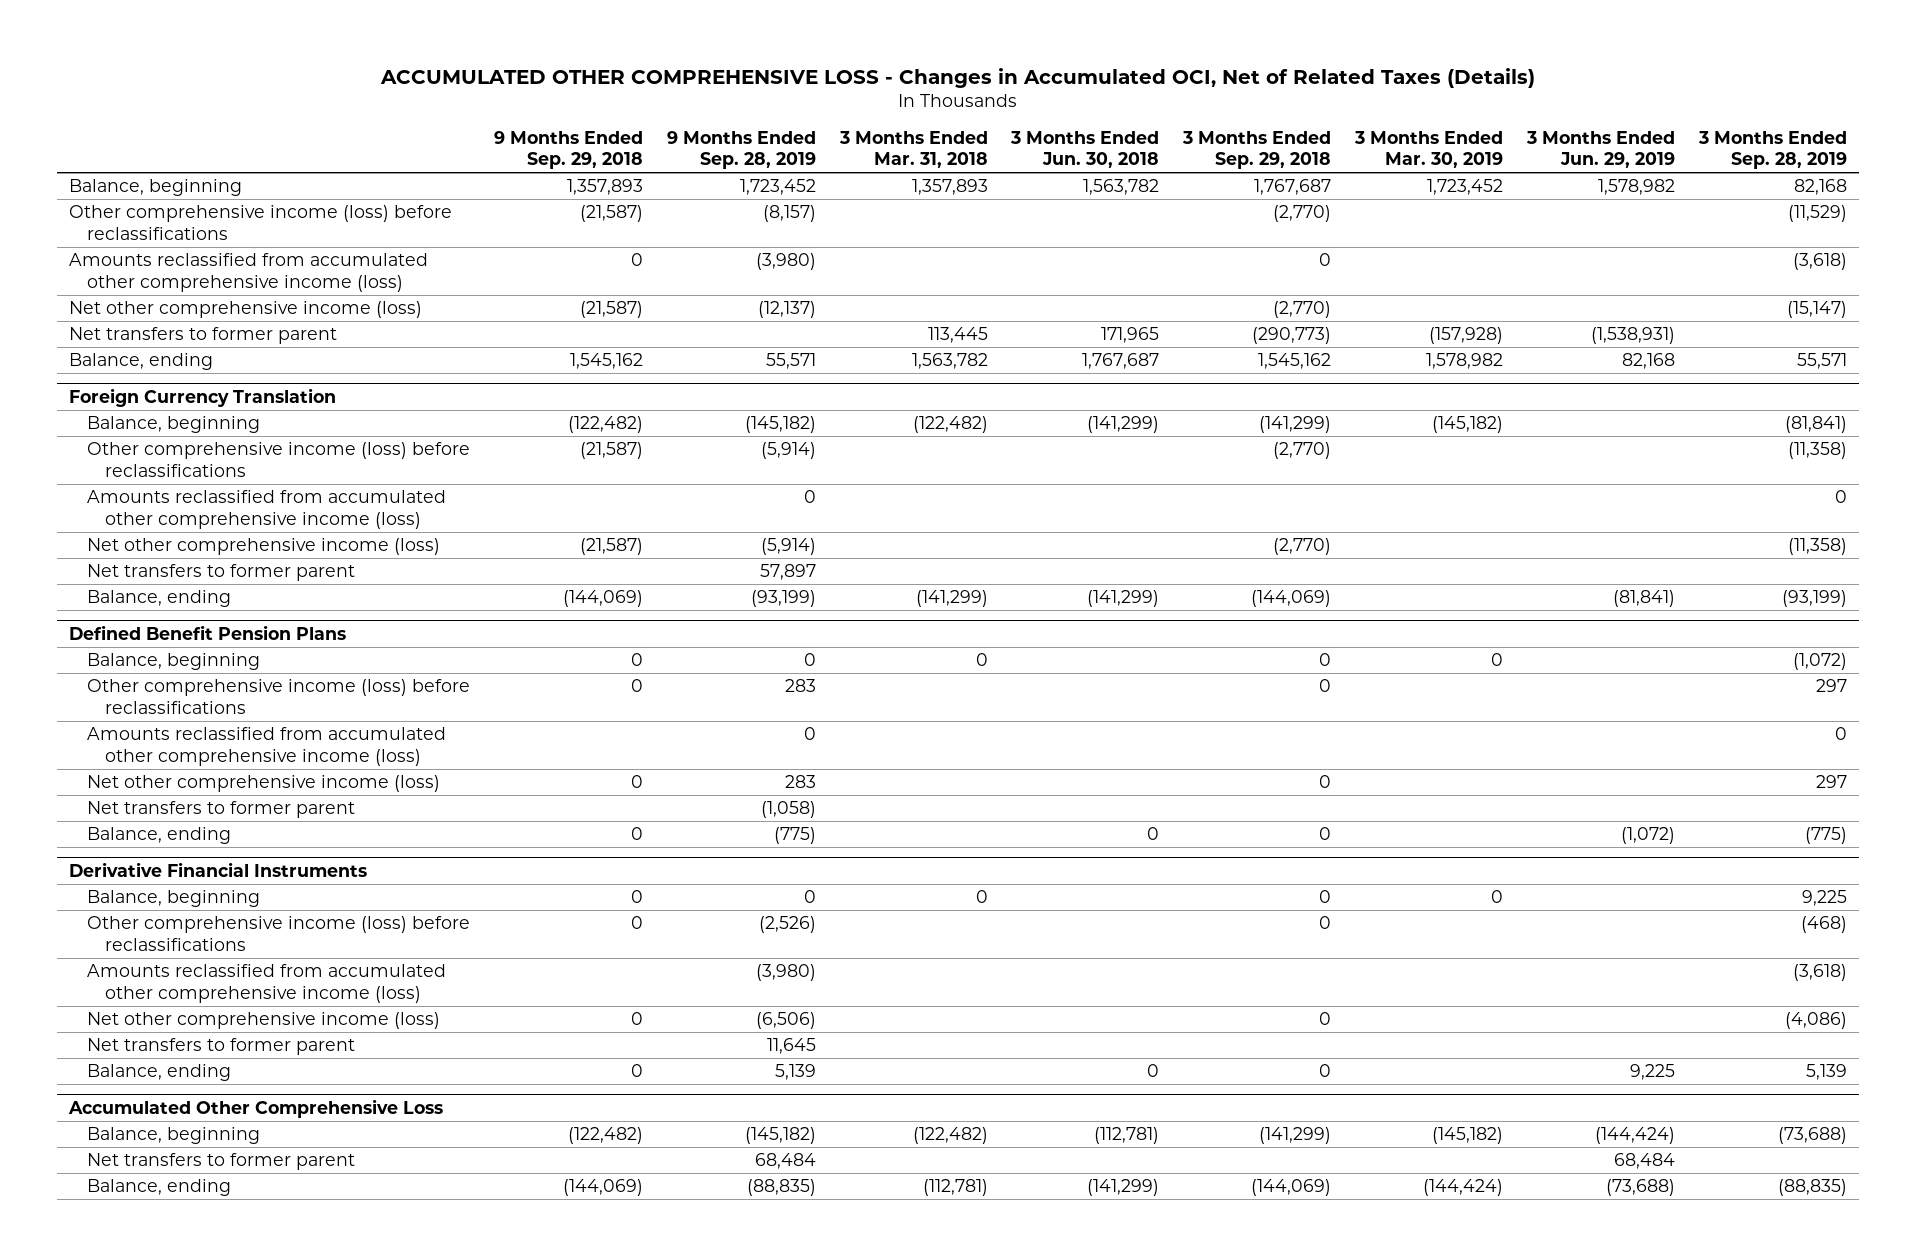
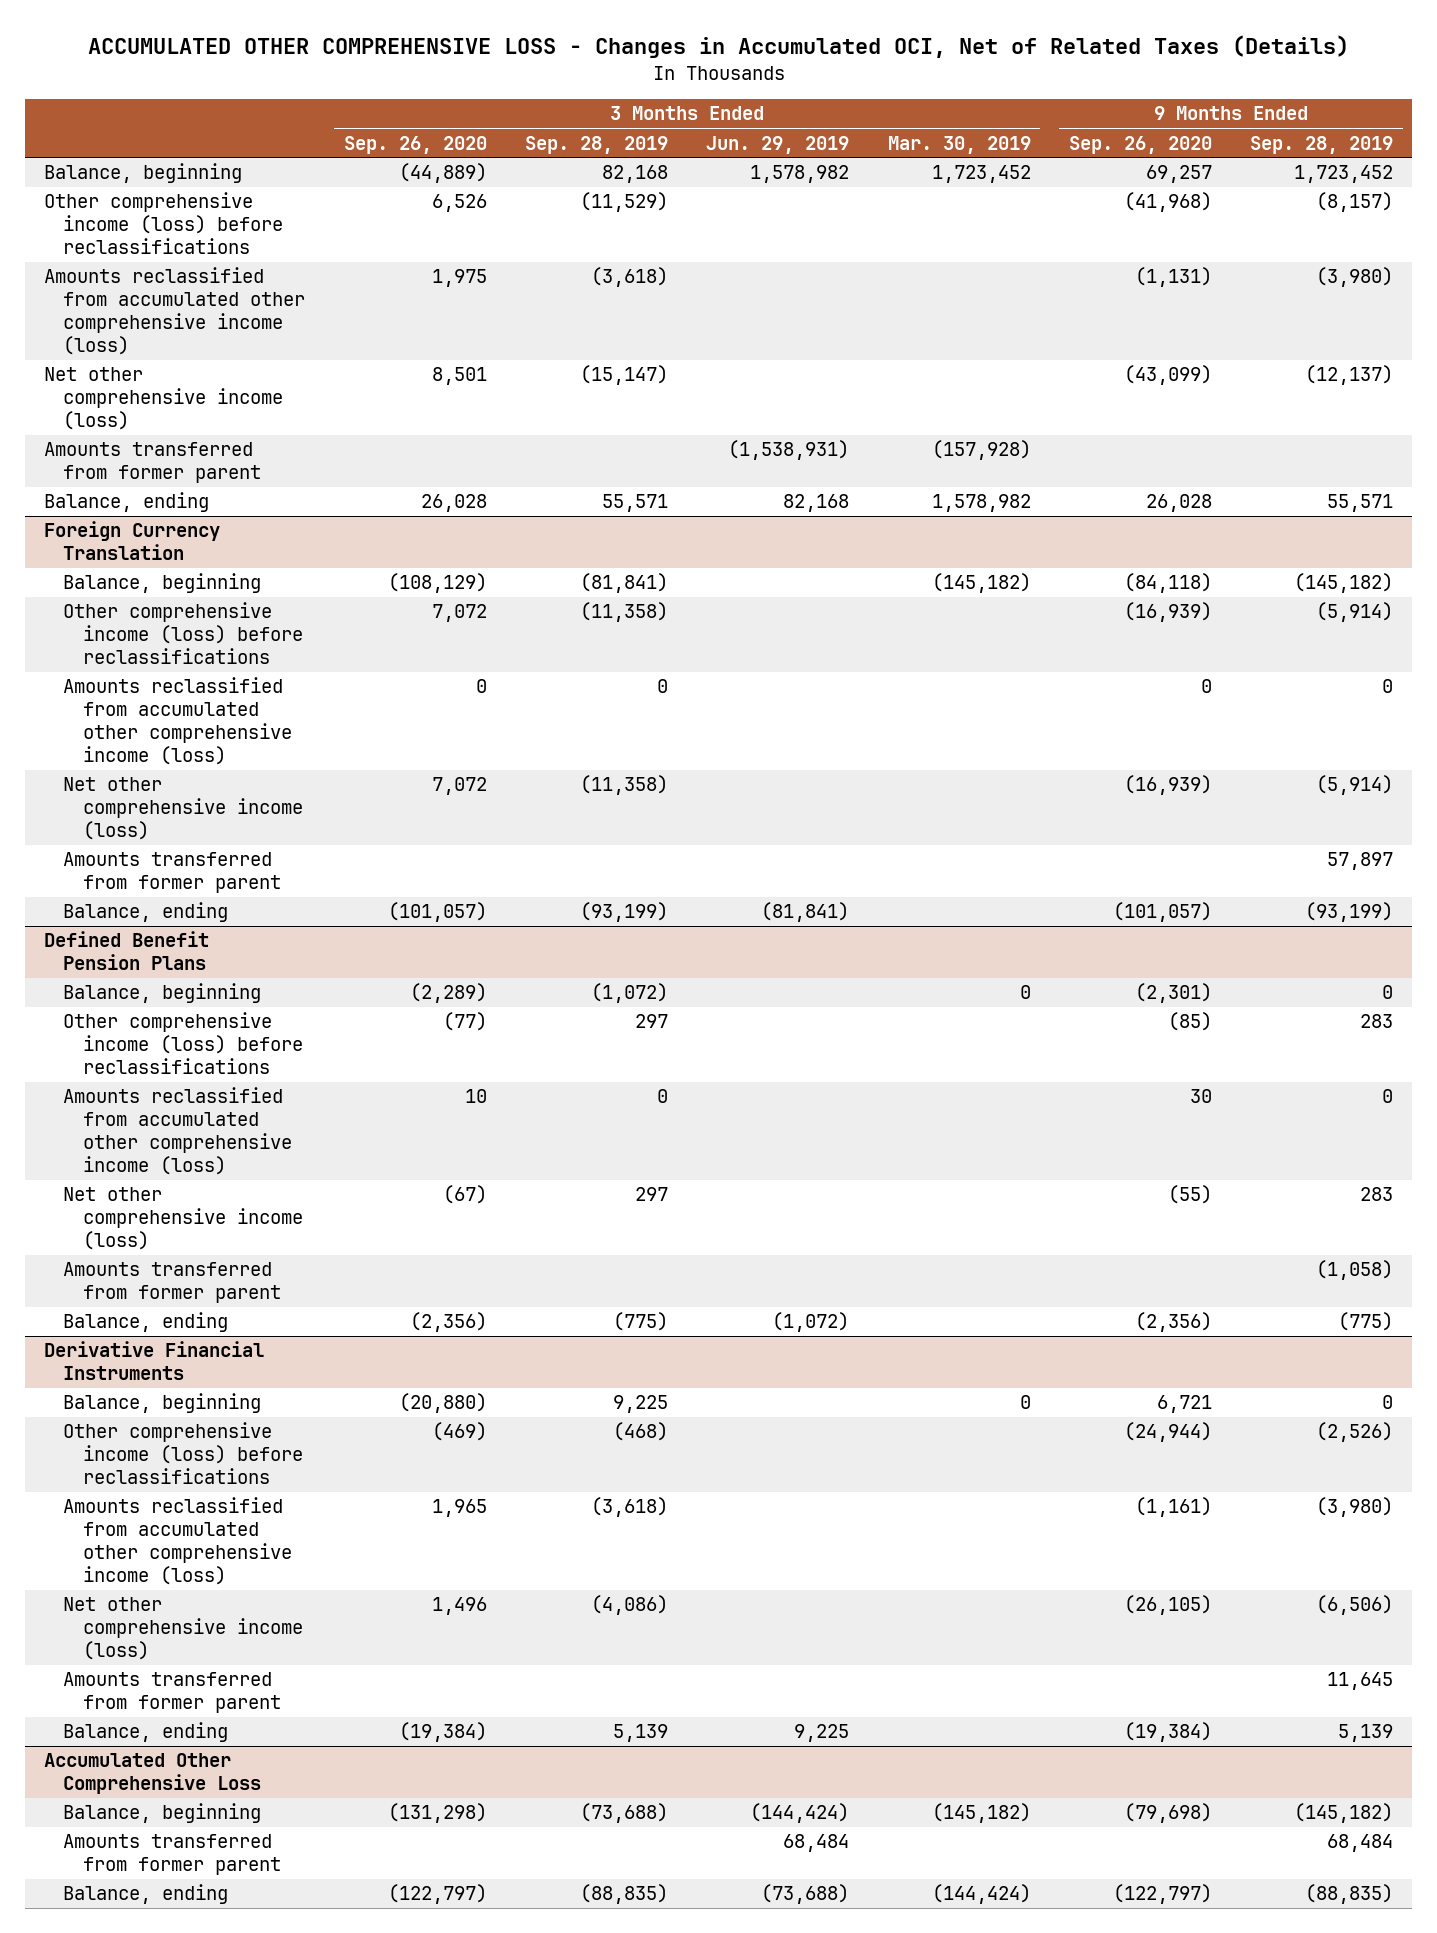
- | 9 Months Ended Sep. 29, 2018 | 9 Months Ended Sep. 28, 2019 | 3 Months Ended Mar. 31, 2018 | 3 Months Ended Jun. 30, 2018 | 3 Months Ended Sep. 29, 2018 | 3 Months Ended Mar. 30, 2019 | 3 Months Ended Jun. 29, 2019 | 3 Months Ended Sep. 28, 2019
+ | 3 Months Ended Sep. 26, 2020 | 3 Months Ended Sep. 28, 2019 | 3 Months Ended Jun. 29, 2019 | 3 Months Ended Mar. 30, 2019 | 9 Months Ended Sep. 26, 2020 | 9 Months Ended Sep. 28, 2019
- Net transfers to former parent | | | 113,445 | 171,965 | (290,773) | (157,928) | (1,538,931) |
+ Amounts transferred from former parent | | | (1,538,931) | (157,928) | |
@ Foreign Currency Translation
- Net transfers to former parent | | 57,897 | | | | | |
+ Amounts transferred from former parent | | | | | | 57,897
@ Defined Benefit Pension Plans
- Net transfers to former parent | | (1,058) | | | | | |
+ Amounts transferred from former parent | | | | | | (1,058)
@ Derivative Financial Instruments
- Net transfers to former parent | | 11,645 | | | | | |
+ Amounts transferred from former parent | | | | | | 11,645
@ Accumulated Other Comprehensive Loss
- Net transfers to former parent | | 68,484 | | | | | 68,484 |
+ Amounts transferred from former parent | | | 68,484 | | | 68,484

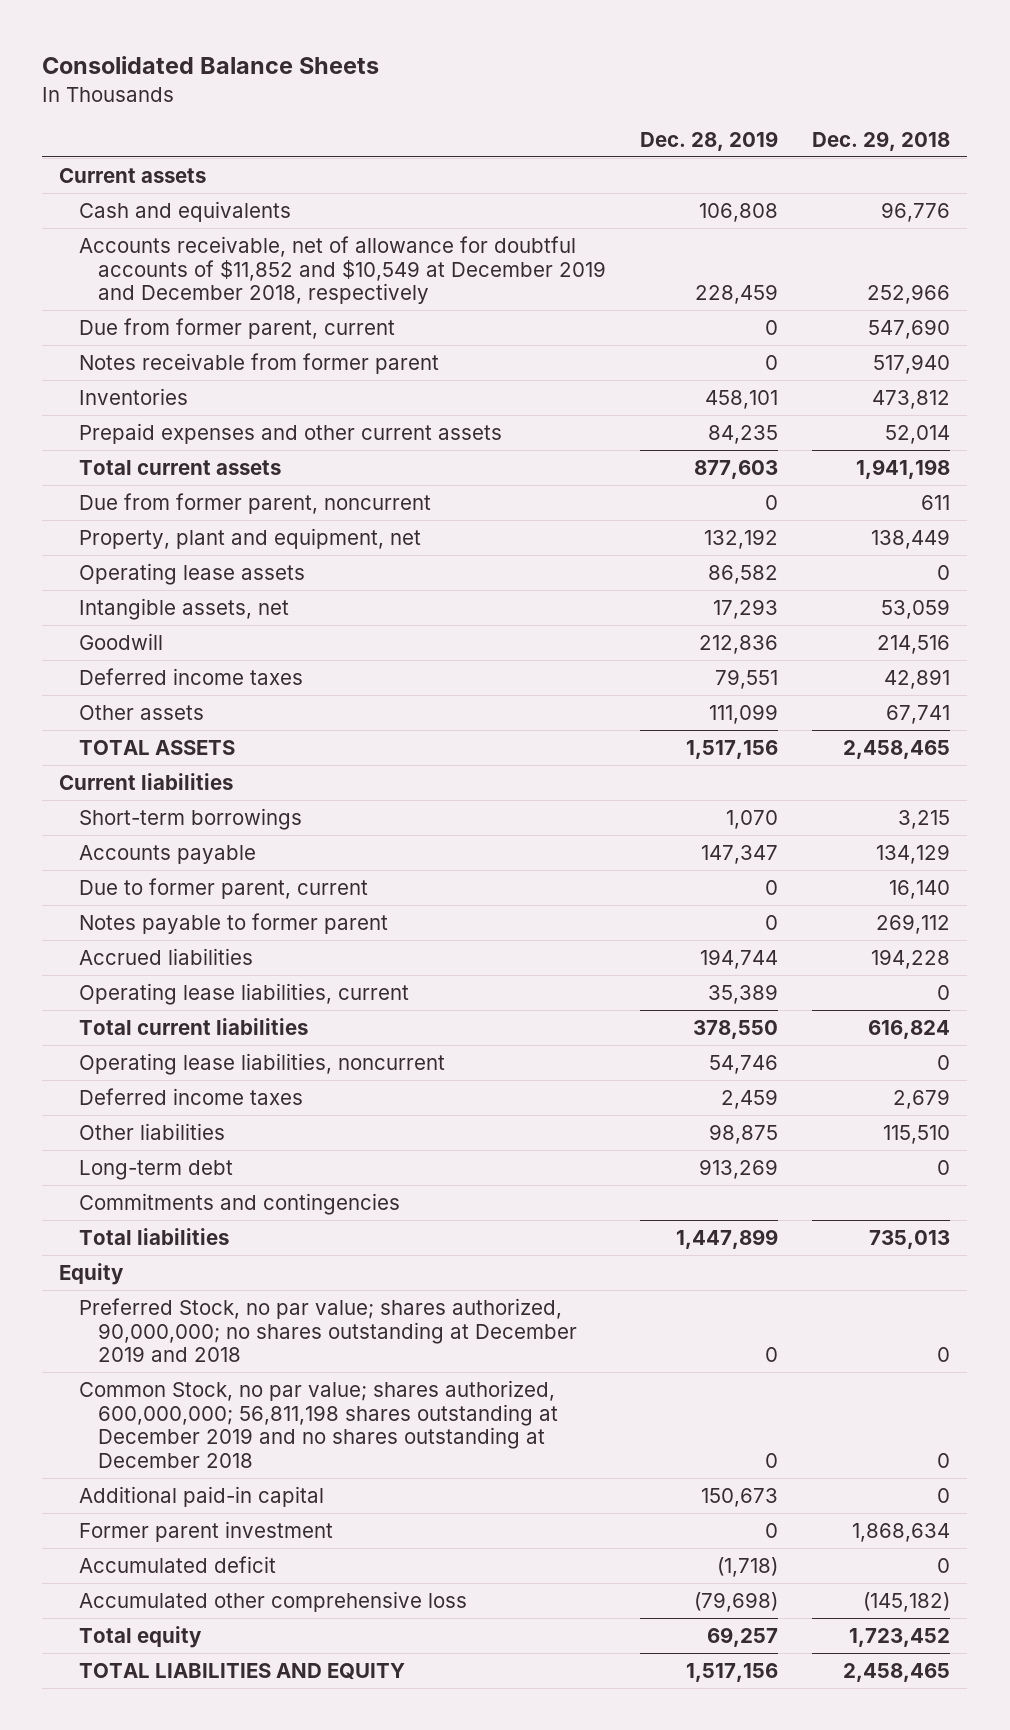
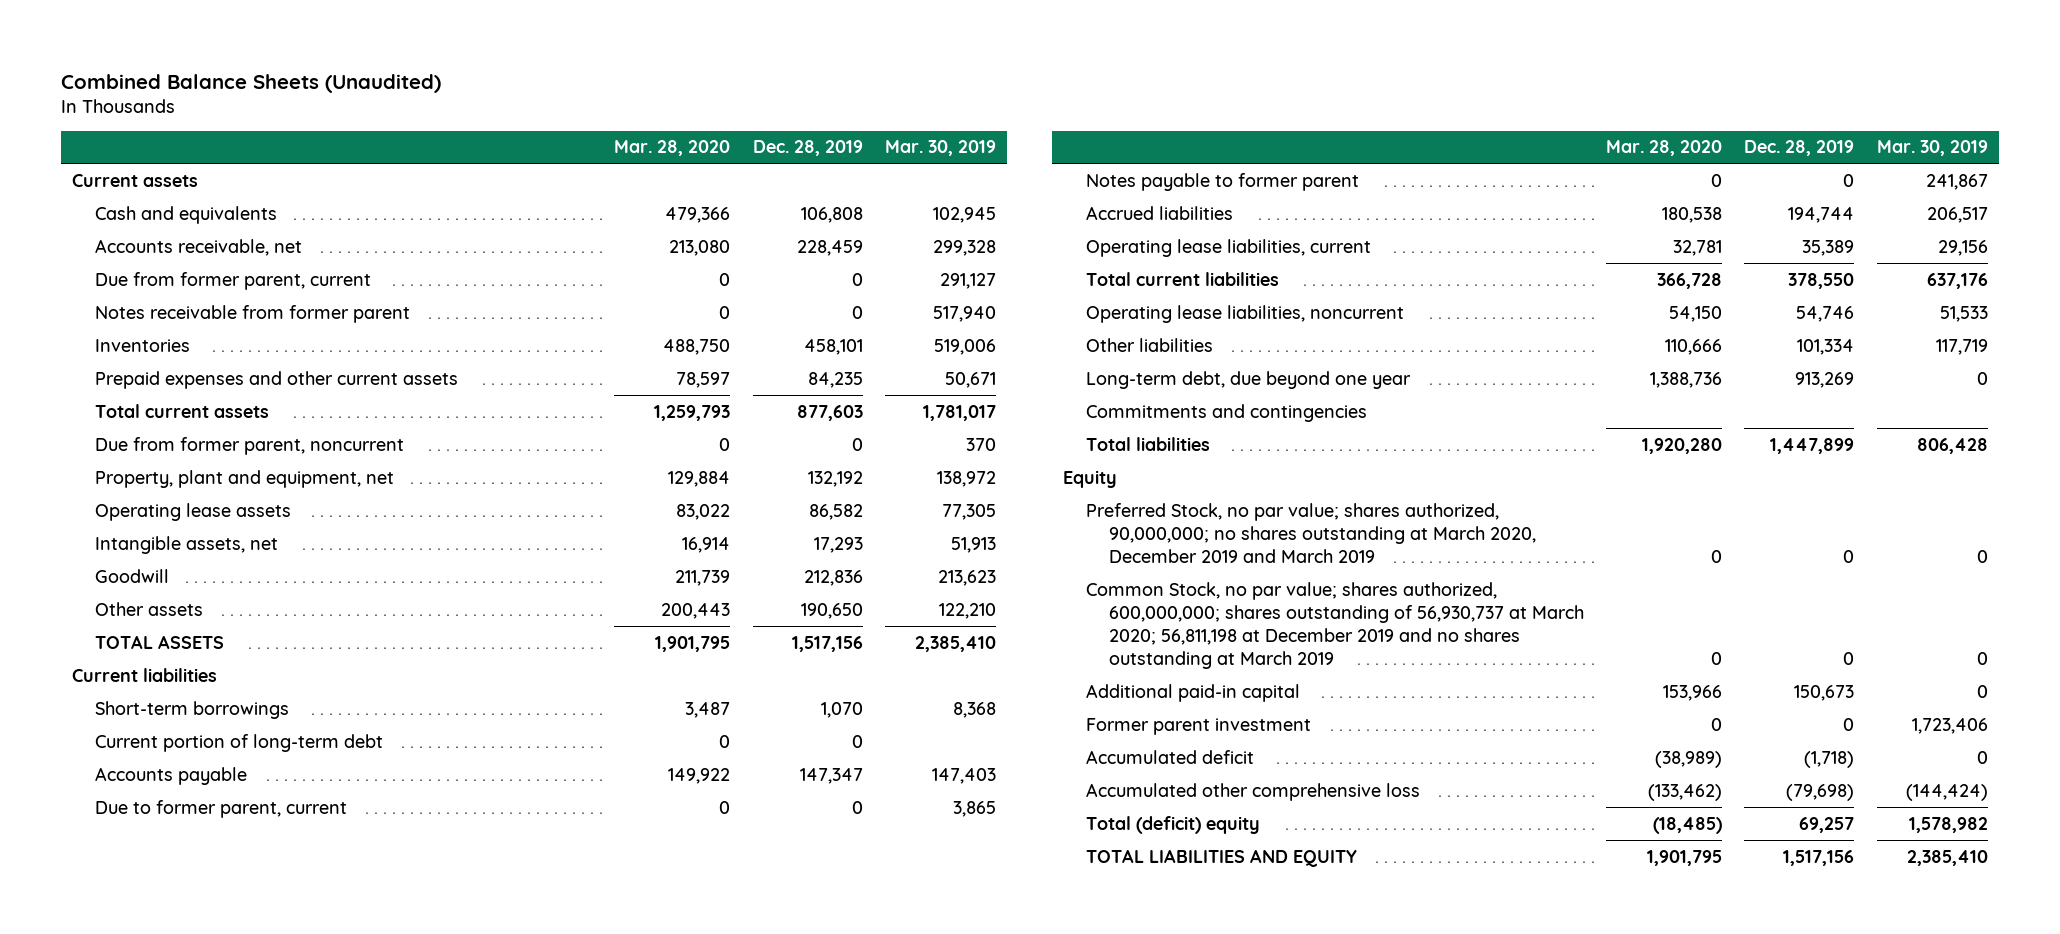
- Consolidated Balance Sheets
+ Combined Balance Sheets (Unaudited)
- | Dec. 28, 2019 | Dec. 29, 2018
+ | Mar. 28, 2020 | Dec. 28, 2019 | Mar. 30, 2019
- Accounts receivable, net of allowance for doubtful accounts of $11,852 and $10,549 at December 2019 and December 2018, respectively | 228,459 | 252,966
+ Accounts receivable, net | 213,080 | 228,459 | 299,328
- Deferred income taxes | 79,551 | 42,891
- Other assets | 111,099 | 67,741
+ Other assets | 200,443 | 190,650 | 122,210
+ Current portion of long-term debt | 0 | 0 |
- Deferred income taxes | 2,459 | 2,679
- Other liabilities | 98,875 | 115,510
- Long-term debt | 913,269 | 0
+ Other liabilities | 110,666 | 101,334 | 117,719
+ Long-term debt, due beyond one year | 1,388,736 | 913,269 | 0
- Preferred Stock, no par value; shares authorized, 90,000,000; no shares outstanding at December 2019 and 2018 | 0 | 0
- Common Stock, no par value; shares authorized, 600,000,000; 56,811,198 shares outstanding at December 2019 and no shares outstanding at December 2018 | 0 | 0
+ Preferred Stock, no par value; shares authorized, 90,000,000; no shares outstanding at March 2020, December 2019 and March 2019 | 0 | 0 | 0
+ Common Stock, no par value; shares authorized, 600,000,000; shares outstanding of 56,930,737 at March 2020; 56,811,198 at December 2019 and no shares outstanding at March 2019 | 0 | 0 | 0
- Total equity | 69,257 | 1,723,452
+ Total (deficit) equity | (18,485) | 69,257 | 1,578,982

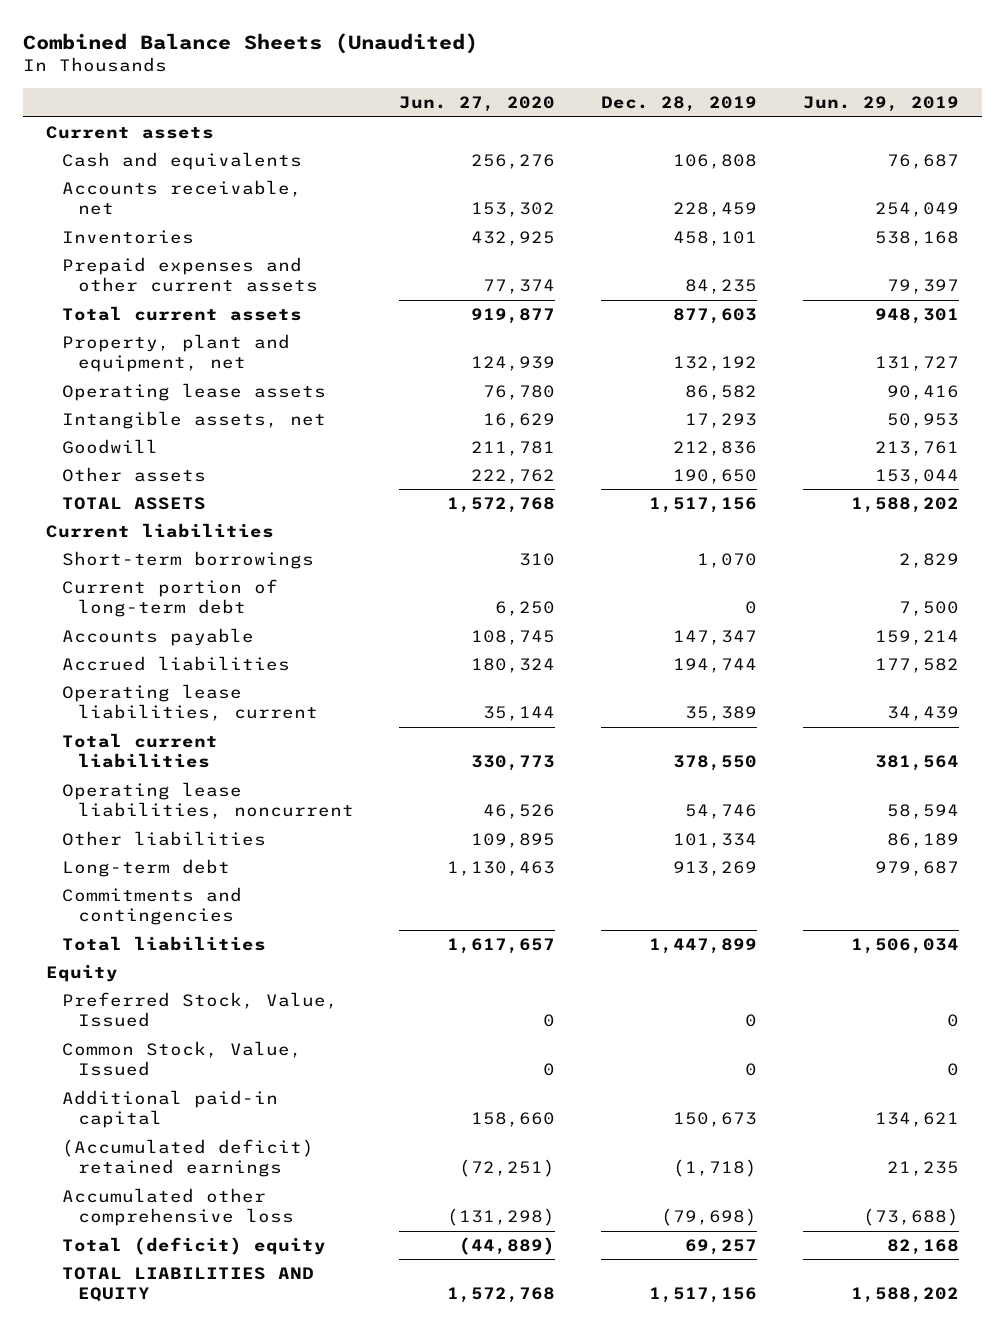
- | Mar. 28, 2020 | Dec. 28, 2019 | Mar. 30, 2019
+ | Jun. 27, 2020 | Dec. 28, 2019 | Jun. 29, 2019
- Due from former parent, current | 0 | 0 | 291,127
- Notes receivable from former parent | 0 | 0 | 517,940
- Due from former parent, noncurrent | 0 | 0 | 370
- Due to former parent, current | 0 | 0 | 3,865
- Notes payable to former parent | 0 | 0 | 241,867
- Long-term debt, due beyond one year | 1,388,736 | 913,269 | 0
+ Long-term debt | 1,130,463 | 913,269 | 979,687
- Preferred Stock, no par value; shares authorized, 90,000,000; no shares outstanding at March 2020, December 2019 and March 2019 | 0 | 0 | 0
- Common Stock, no par value; shares authorized, 600,000,000; shares outstanding of 56,930,737 at March 2020; 56,811,198 at December 2019 and no shares outstanding at March 2019 | 0 | 0 | 0
+ Preferred Stock, Value, Issued | 0 | 0 | 0
+ Common Stock, Value, Issued | 0 | 0 | 0
- Former parent investment | 0 | 0 | 1,723,406
- Accumulated deficit | (38,989) | (1,718) | 0
+ (Accumulated deficit) retained earnings | (72,251) | (1,718) | 21,235

